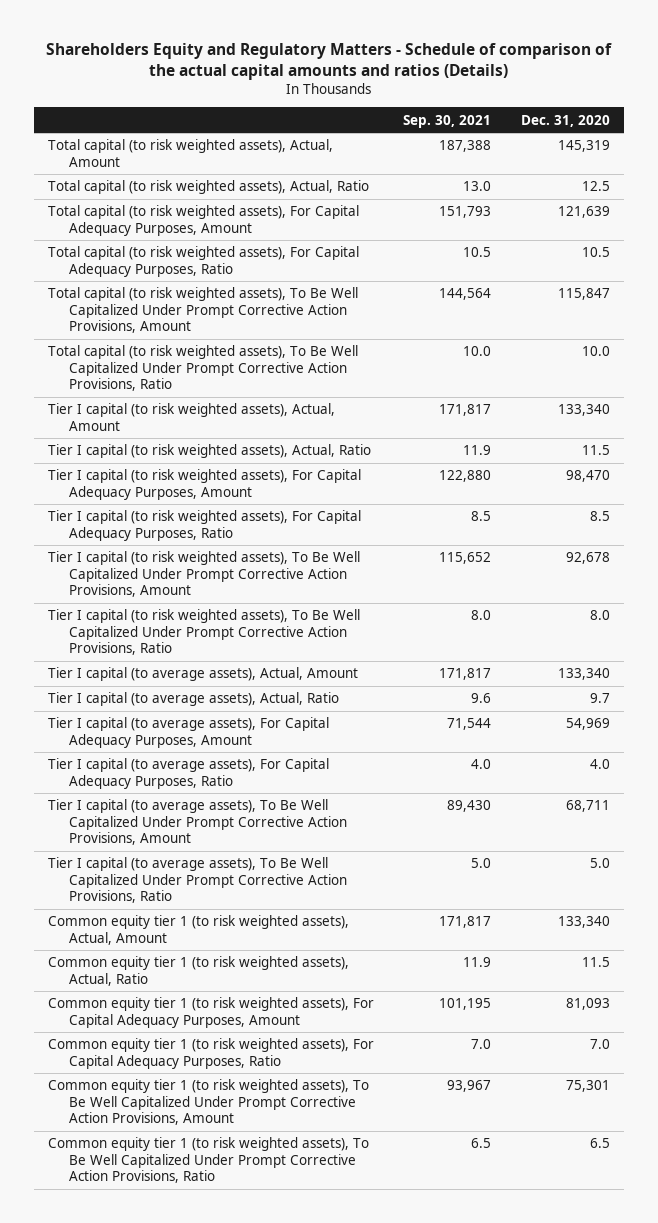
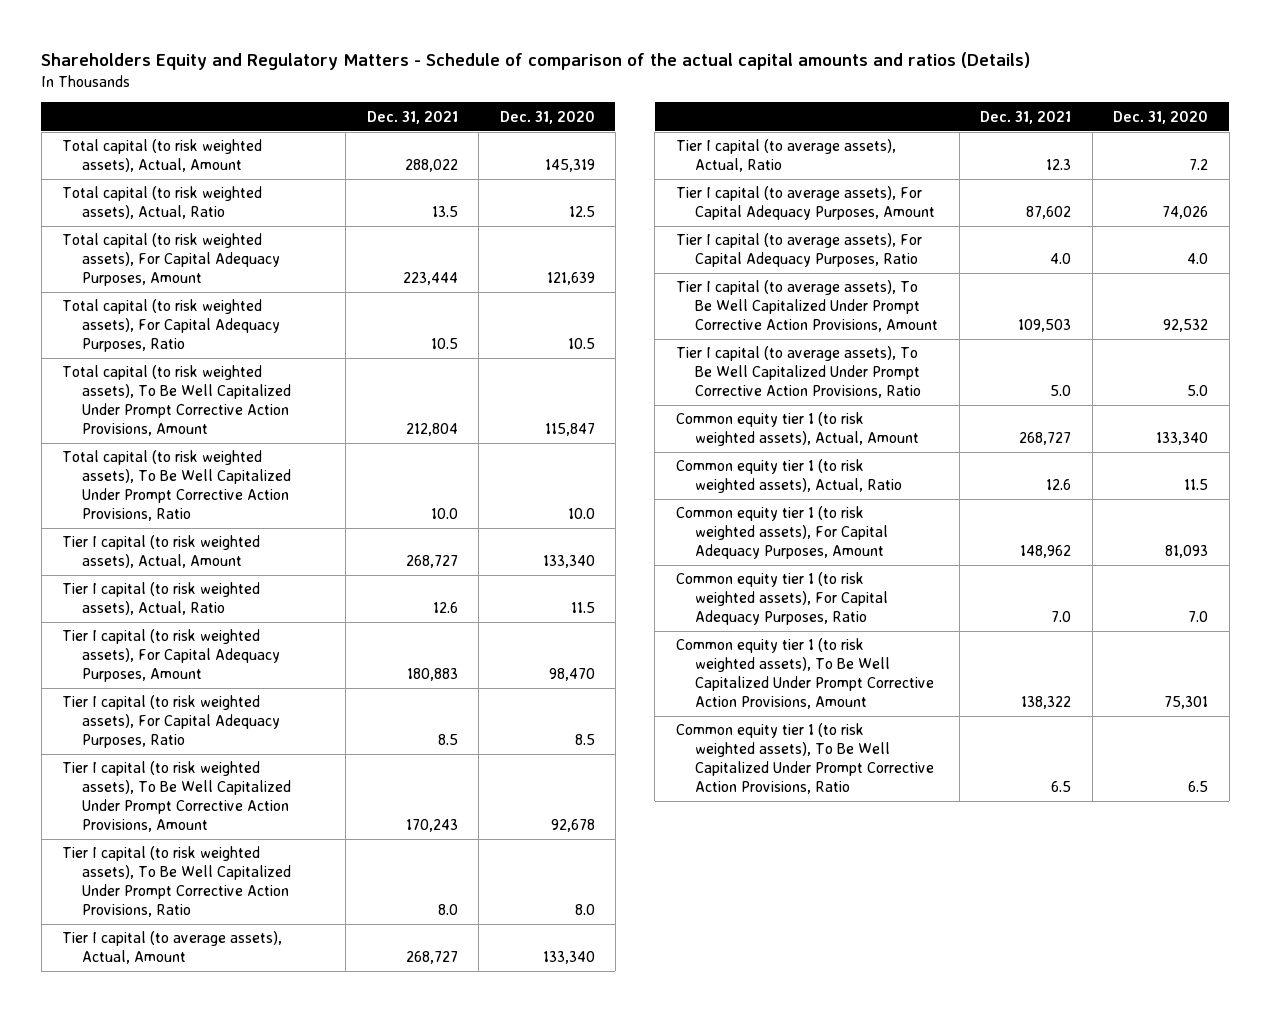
- | Sep. 30, 2021 | Dec. 31, 2020
+ | Dec. 31, 2021 | Dec. 31, 2020
- Tier I capital (to average assets), Actual, Ratio | 9.6 | 9.7
- Tier I capital (to average assets), For Capital Adequacy Purposes, Amount | 71,544 | 54,969
+ Tier I capital (to average assets), Actual, Ratio | 12.3 | 7.2
+ Tier I capital (to average assets), For Capital Adequacy Purposes, Amount | 87,602 | 74,026
- Tier I capital (to average assets), To Be Well Capitalized Under Prompt Corrective Action Provisions, Amount | 89,430 | 68,711
+ Tier I capital (to average assets), To Be Well Capitalized Under Prompt Corrective Action Provisions, Amount | 109,503 | 92,532

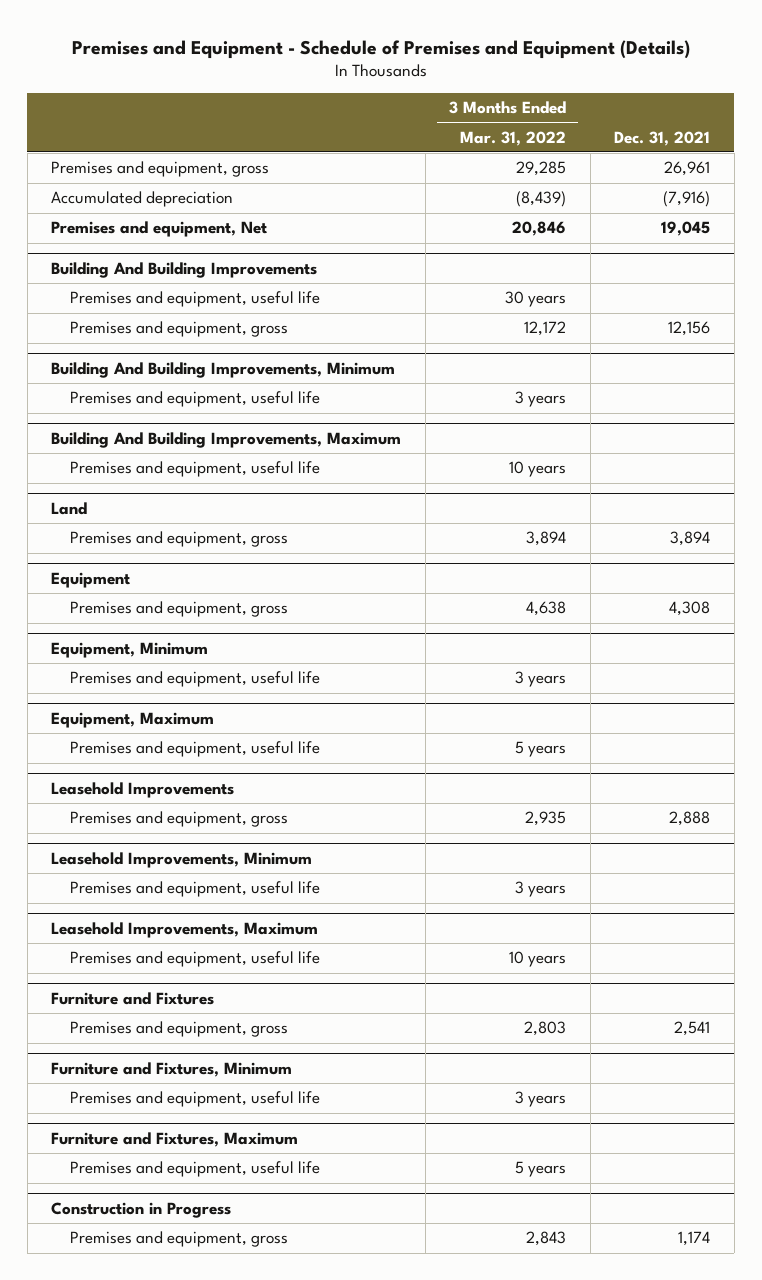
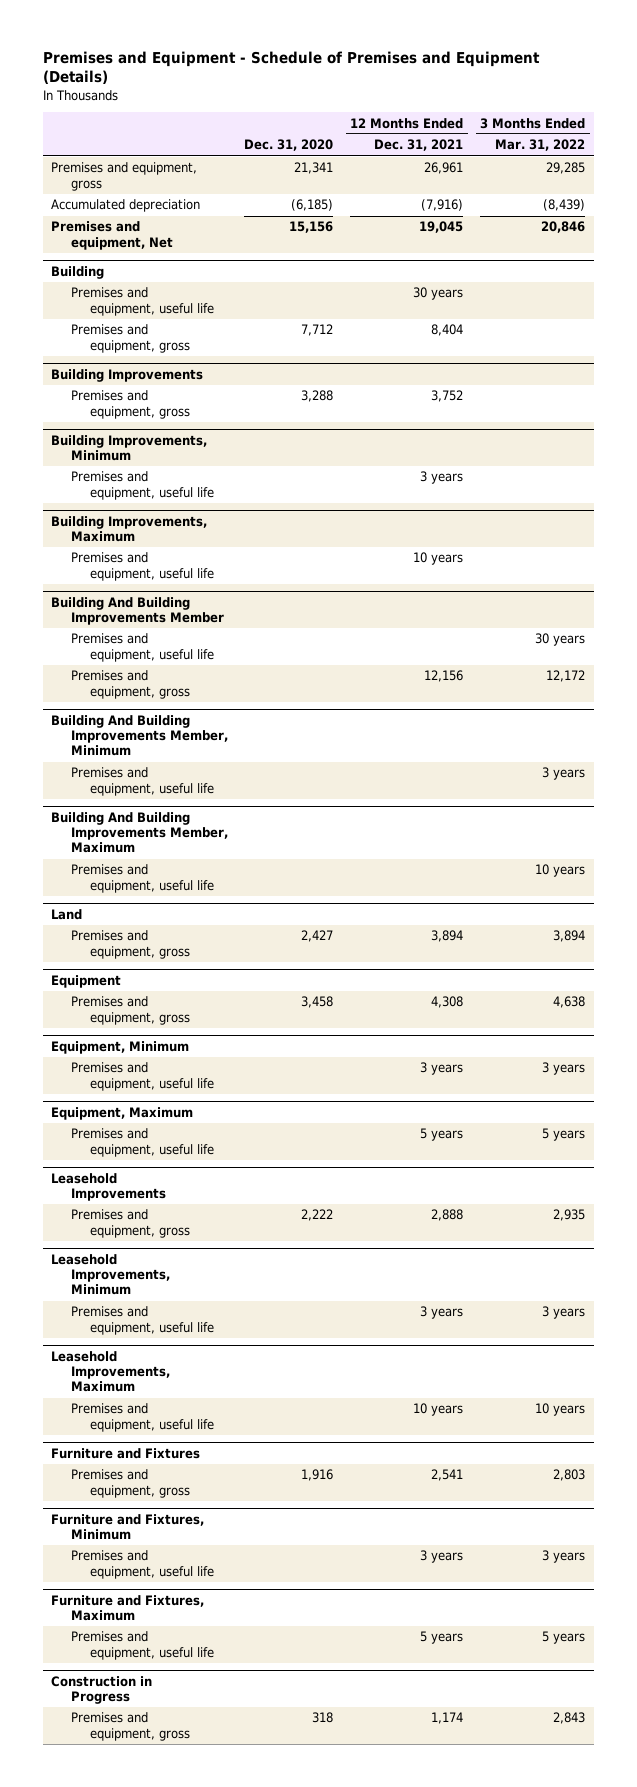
- | 3 Months Ended Mar. 31, 2022 | Dec. 31, 2021
+ | Dec. 31, 2020 | 12 Months Ended Dec. 31, 2021 | 3 Months Ended Mar. 31, 2022
- Building And Building Improvements
+ Building
+ Premises and equipment, useful life | | 30 years |
+ Premises and equipment, gross | 7,712 | 8,404 |
+ Building Improvements
+ Premises and equipment, gross | 3,288 | 3,752 |
+ Building Improvements, Minimum
+ Premises and equipment, useful life | | 3 years |
+ Building Improvements, Maximum
+ Premises and equipment, useful life | | 10 years |
+ Building And Building Improvements Member
- Building And Building Improvements, Minimum
+ Building And Building Improvements Member, Minimum
- Building And Building Improvements, Maximum
+ Building And Building Improvements Member, Maximum

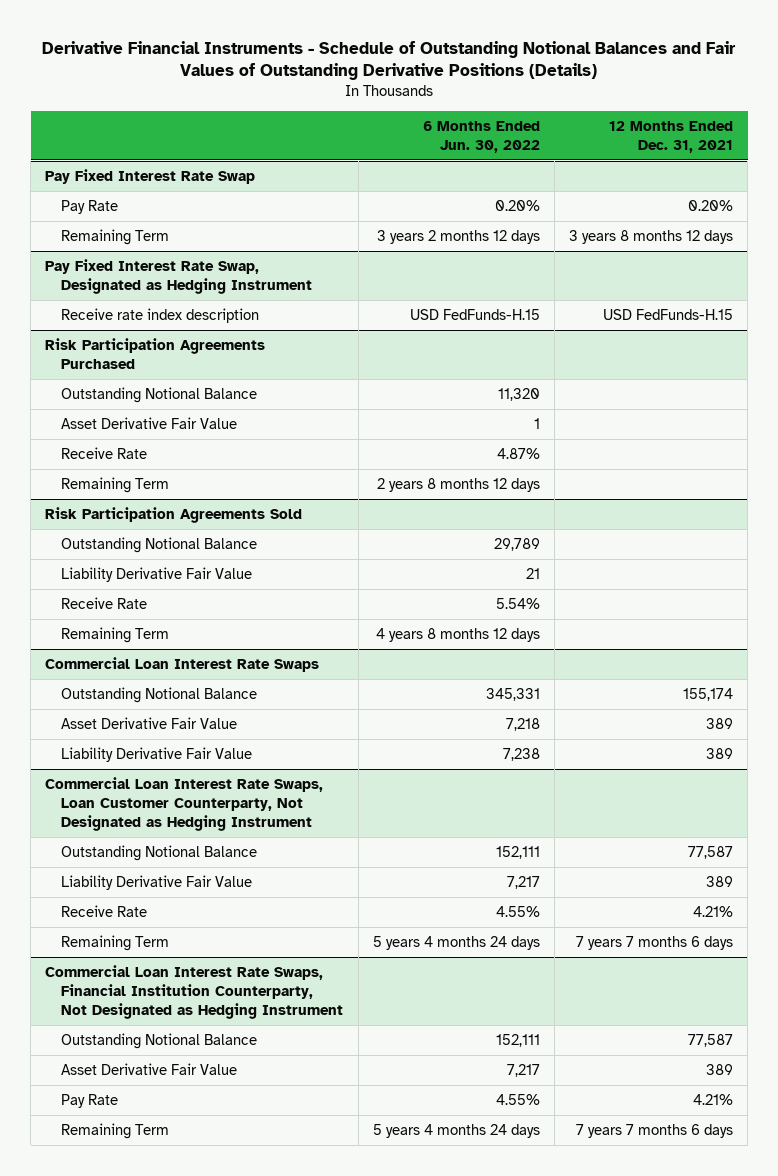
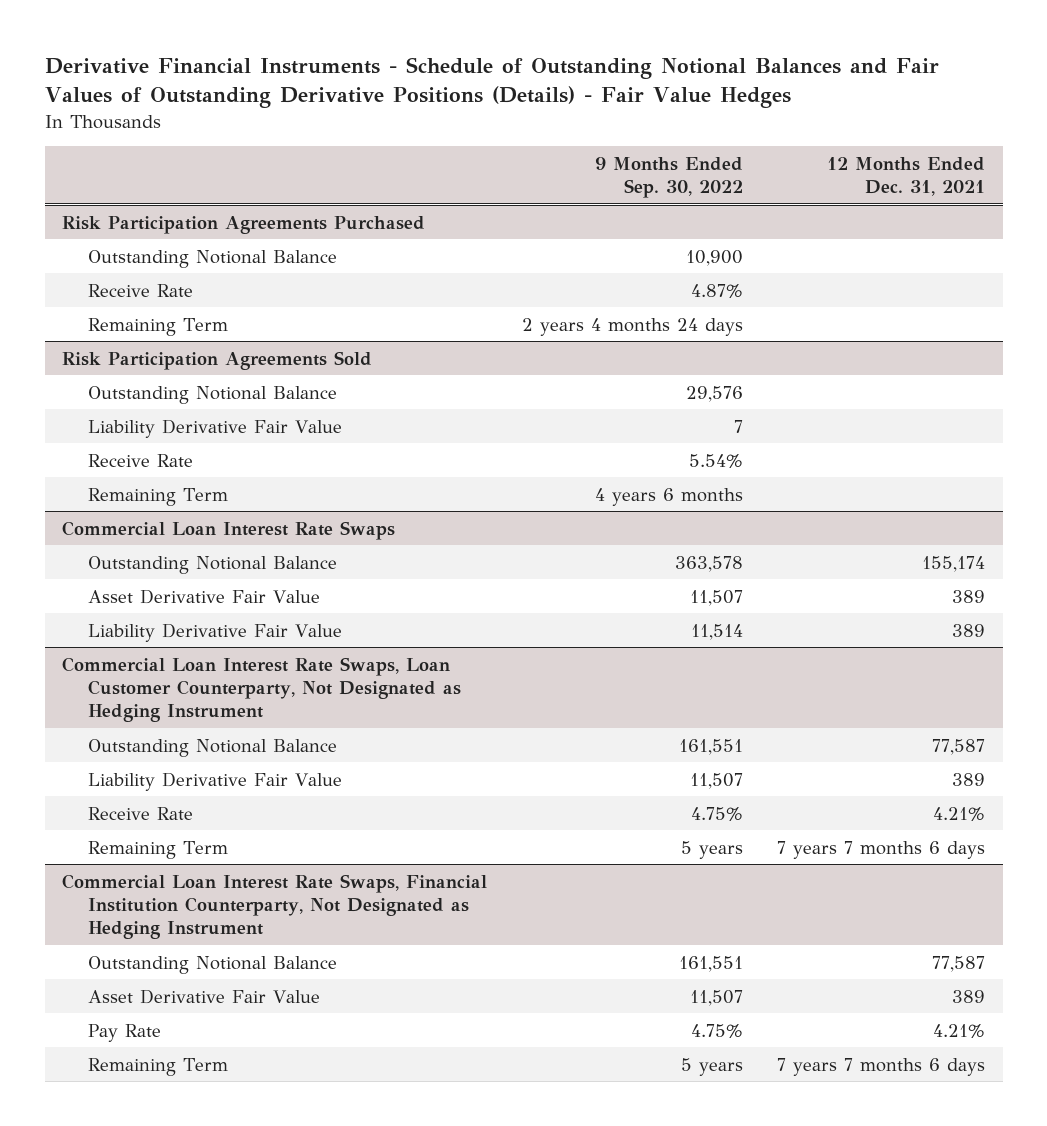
- Derivative Financial Instruments - Schedule of Outstanding Notional Balances and Fair Values of Outstanding Derivative Positions (Details)
+ Derivative Financial Instruments - Schedule of Outstanding Notional Balances and Fair Values of Outstanding Derivative Positions (Details) - Fair Value Hedges
- | 6 Months Ended Jun. 30, 2022 | 12 Months Ended Dec. 31, 2021
+ | 9 Months Ended Sep. 30, 2022 | 12 Months Ended Dec. 31, 2021
- Pay Fixed Interest Rate Swap
- Pay Rate | 0.20% | 0.20%
- Remaining Term | 3 years 2 months 12 days | 3 years 8 months 12 days
- Pay Fixed Interest Rate Swap, Designated as Hedging Instrument
- Receive rate index description | USD FedFunds-H.15 | USD FedFunds-H.15
@ Risk Participation Agreements Purchased
- Asset Derivative Fair Value | 1 |

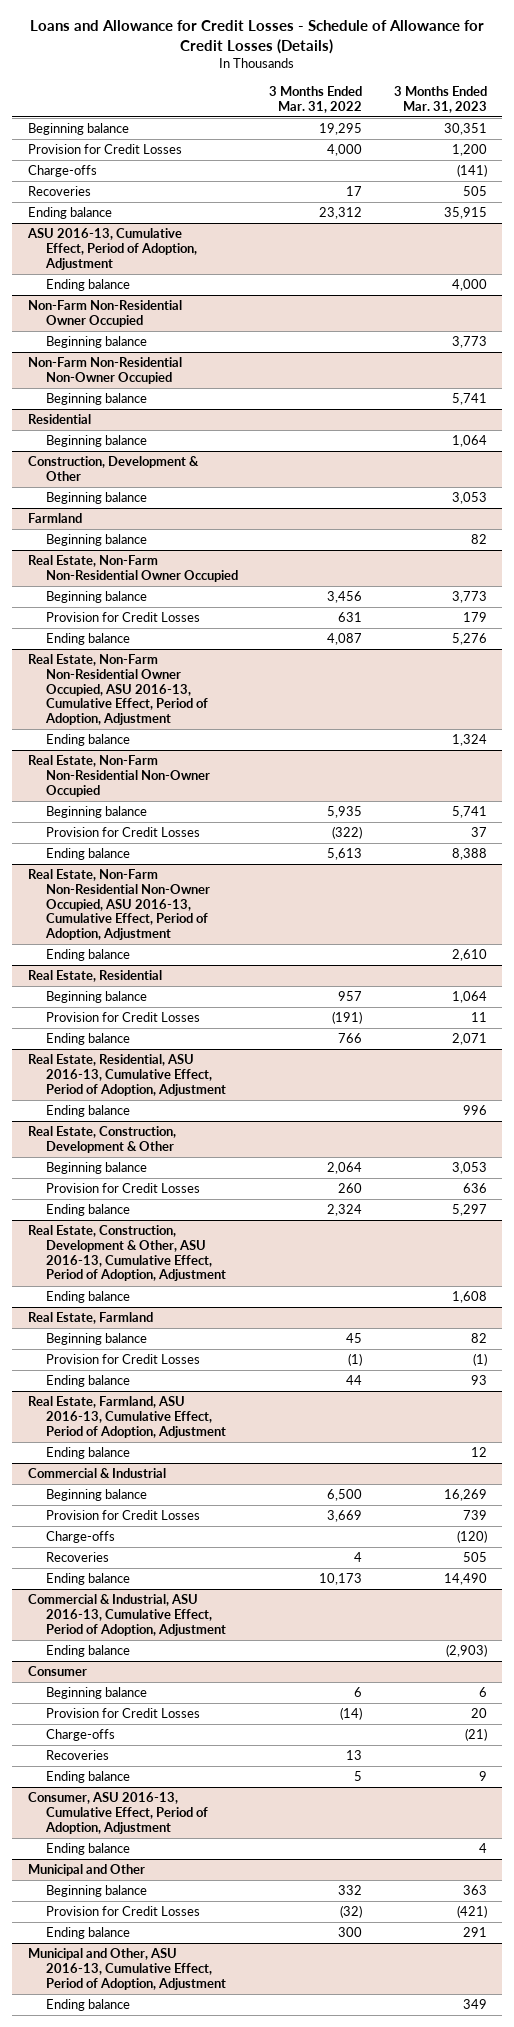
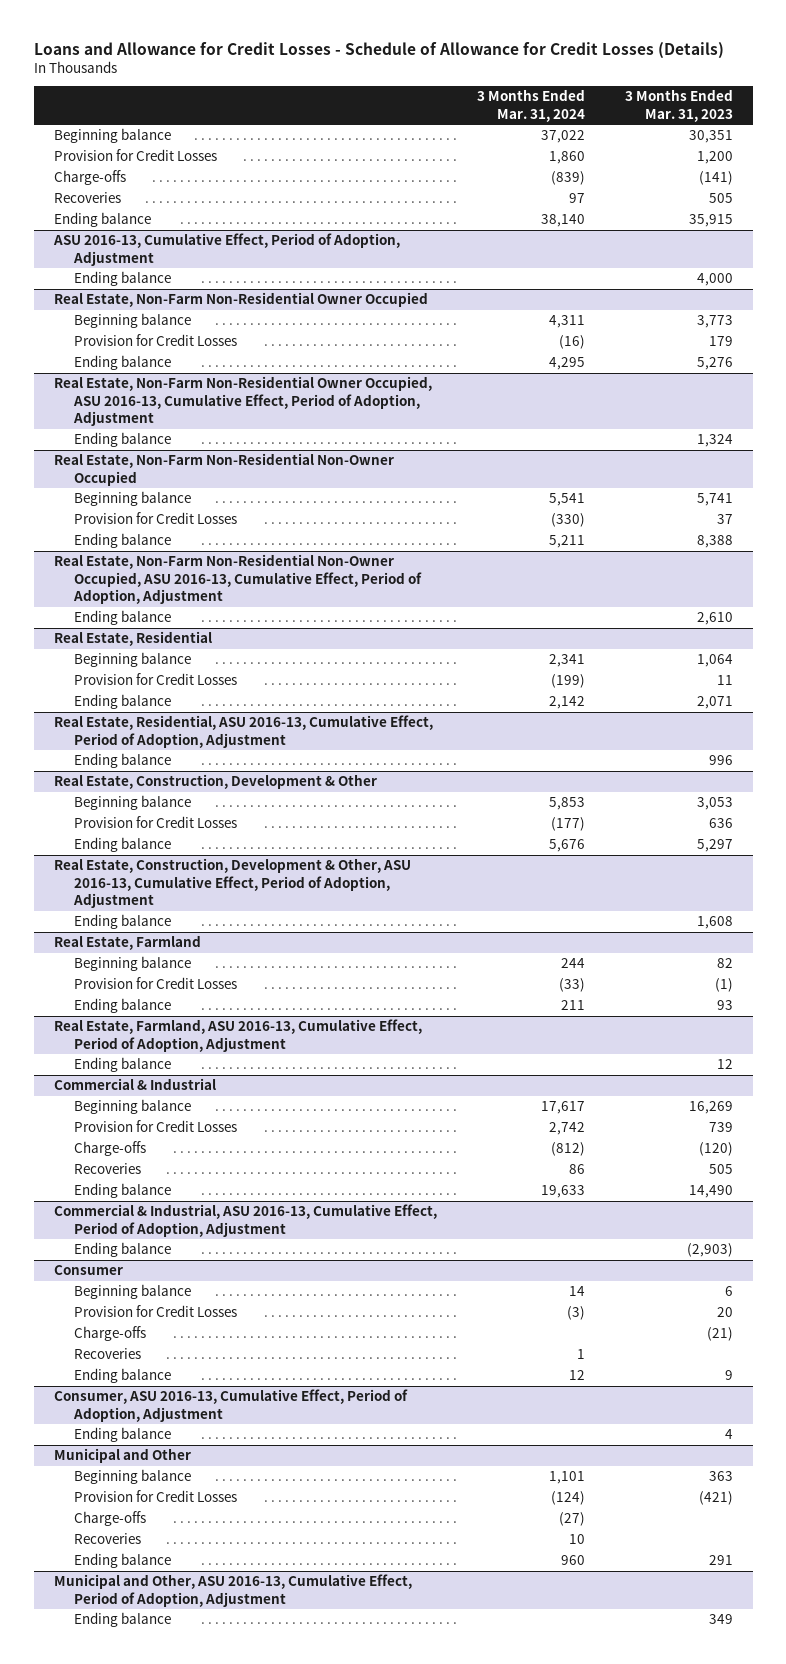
- | 3 Months Ended Mar. 31, 2022 | 3 Months Ended Mar. 31, 2023
+ | 3 Months Ended Mar. 31, 2024 | 3 Months Ended Mar. 31, 2023
- Non-Farm Non-Residential Owner Occupied
- Beginning balance | | 3,773
- Non-Farm Non-Residential Non-Owner Occupied
- Beginning balance | | 5,741
- Residential
- Beginning balance | | 1,064
- Construction, Development & Other
- Beginning balance | | 3,053
- Farmland
- Beginning balance | | 82
@ Municipal and Other
+ Charge-offs | (27) |
+ Recoveries | 10 |

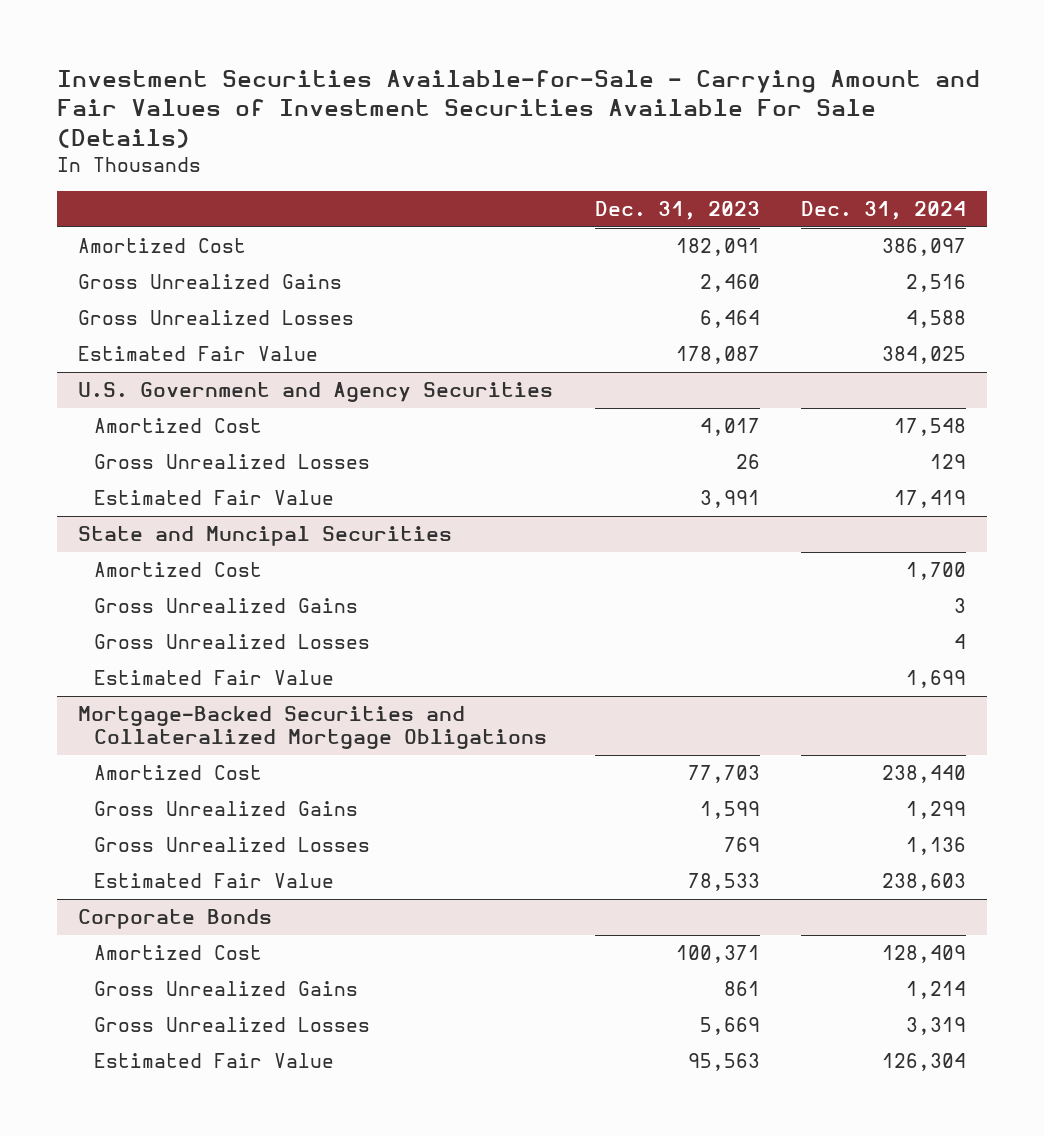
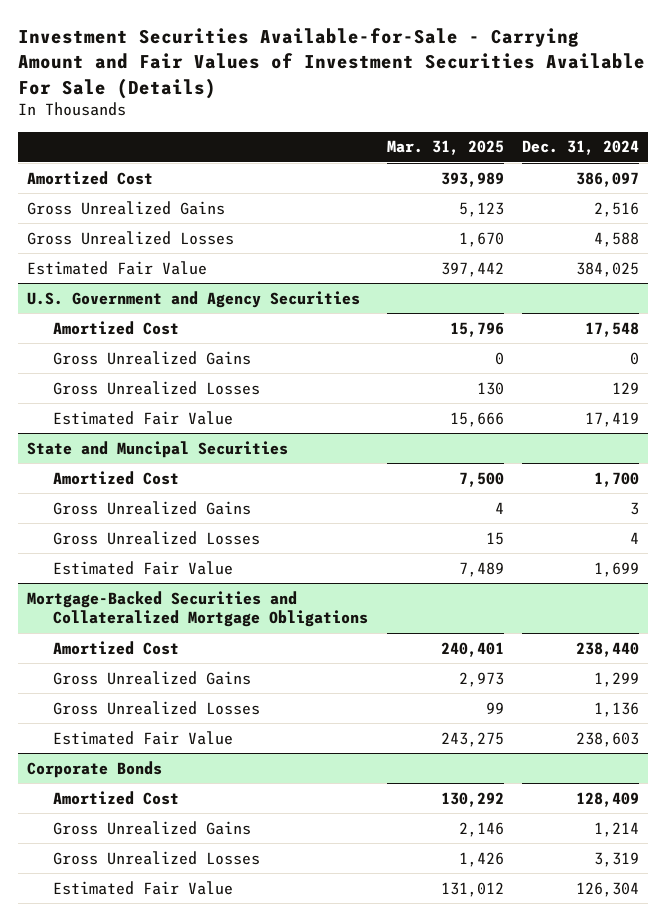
- | Dec. 31, 2023 | Dec. 31, 2024
+ | Mar. 31, 2025 | Dec. 31, 2024
@ U.S. Government and Agency Securities
+ Gross Unrealized Gains | 0 | 0

